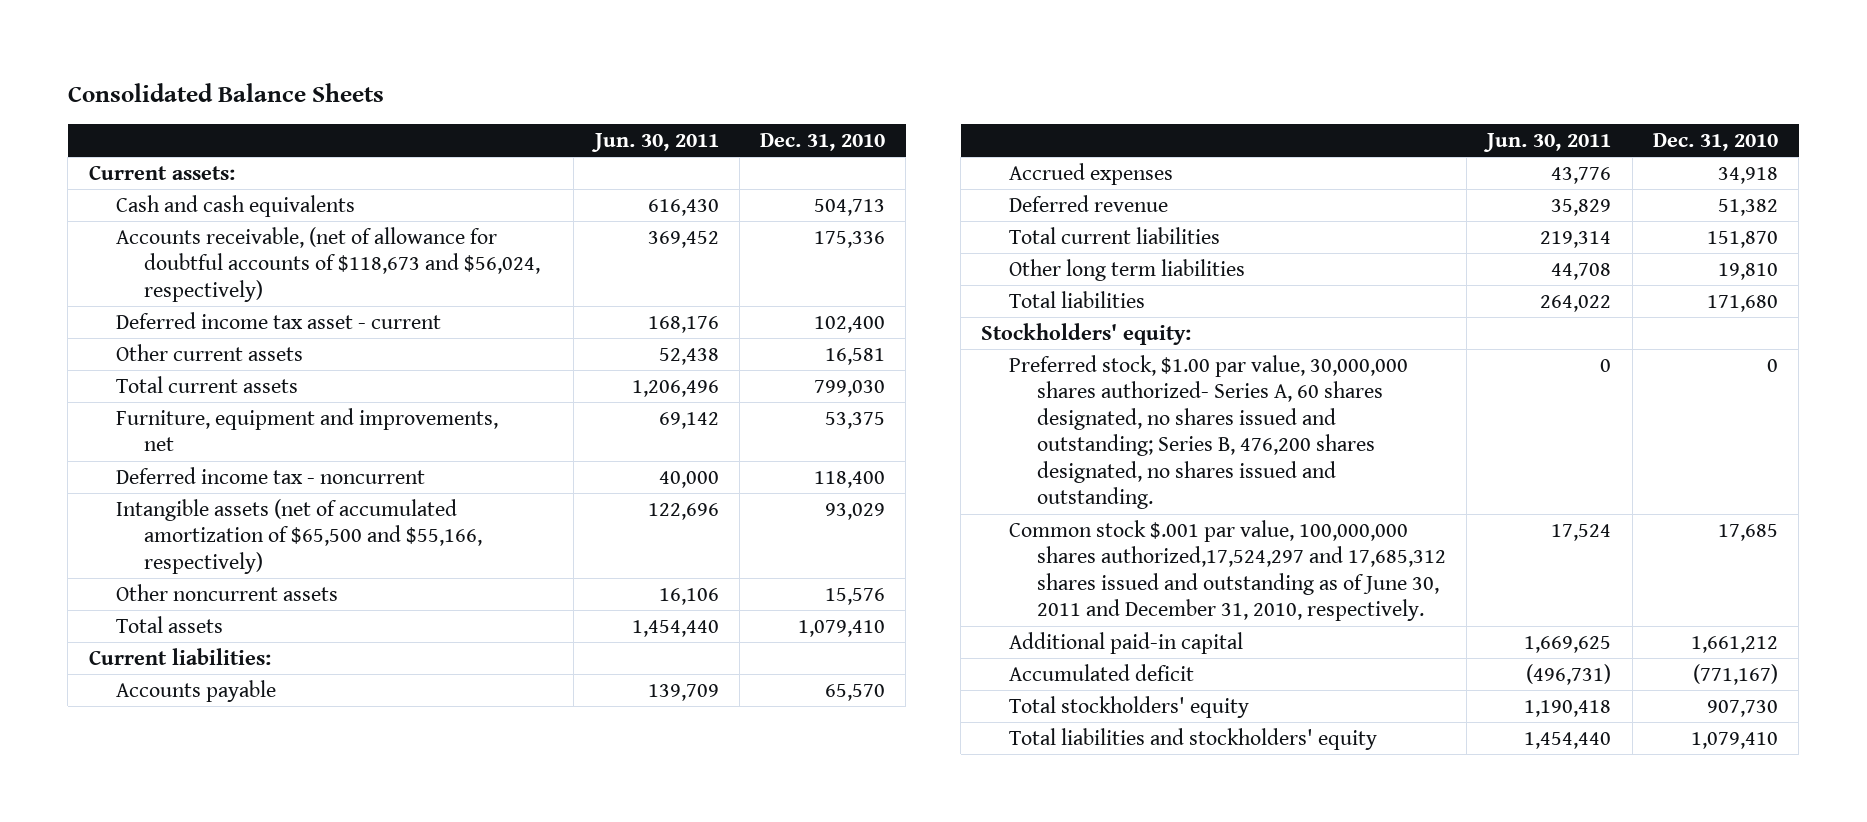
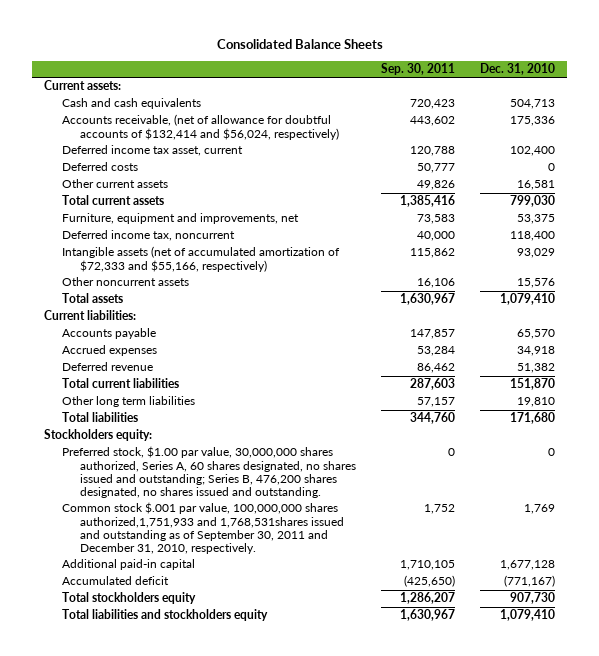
- | Jun. 30, 2011 | Dec. 31, 2010
+ | Sep. 30, 2011 | Dec. 31, 2010
- Accounts receivable, (net of allowance for doubtful accounts of $118,673 and $56,024, respectively) | 369,452 | 175,336
- Deferred income tax asset - current | 168,176 | 102,400
+ Accounts receivable, (net of allowance for doubtful accounts of $132,414 and $56,024, respectively) | 443,602 | 175,336
+ Deferred income tax asset, current | 120,788 | 102,400
+ Deferred costs | 50,777 | 0
- Deferred income tax - noncurrent | 40,000 | 118,400
- Intangible assets (net of accumulated amortization of $65,500 and $55,166, respectively) | 122,696 | 93,029
+ Deferred income tax, noncurrent | 40,000 | 118,400
+ Intangible assets (net of accumulated amortization of $72,333 and $55,166, respectively) | 115,862 | 93,029
- Stockholders' equity:
- Preferred stock, $1.00 par value, 30,000,000 shares authorized- Series A, 60 shares designated, no shares issued and outstanding; Series B, 476,200 shares designated, no shares issued and outstanding. | 0 | 0
- Common stock $.001 par value, 100,000,000 shares authorized,17,524,297 and 17,685,312 shares issued and outstanding as of June 30, 2011 and December 31, 2010, respectively. | 17,524 | 17,685
- Additional paid-in capital | 1,669,625 | 1,661,212
+ Stockholders equity:
+ Preferred stock, $1.00 par value, 30,000,000 shares authorized, Series A, 60 shares designated, no shares issued and outstanding; Series B, 476,200 shares designated, no shares issued and outstanding. | 0 | 0
+ Common stock $.001 par value, 100,000,000 shares authorized,1,751,933 and 1,768,531shares issued and outstanding as of September 30, 2011 and December 31, 2010, respectively. | 1,752 | 1,769
+ Additional paid-in capital | 1,710,105 | 1,677,128
- Total stockholders' equity | 1,190,418 | 907,730
- Total liabilities and stockholders' equity | 1,454,440 | 1,079,410
+ Total stockholders equity | 1,286,207 | 907,730
+ Total liabilities and stockholders equity | 1,630,967 | 1,079,410

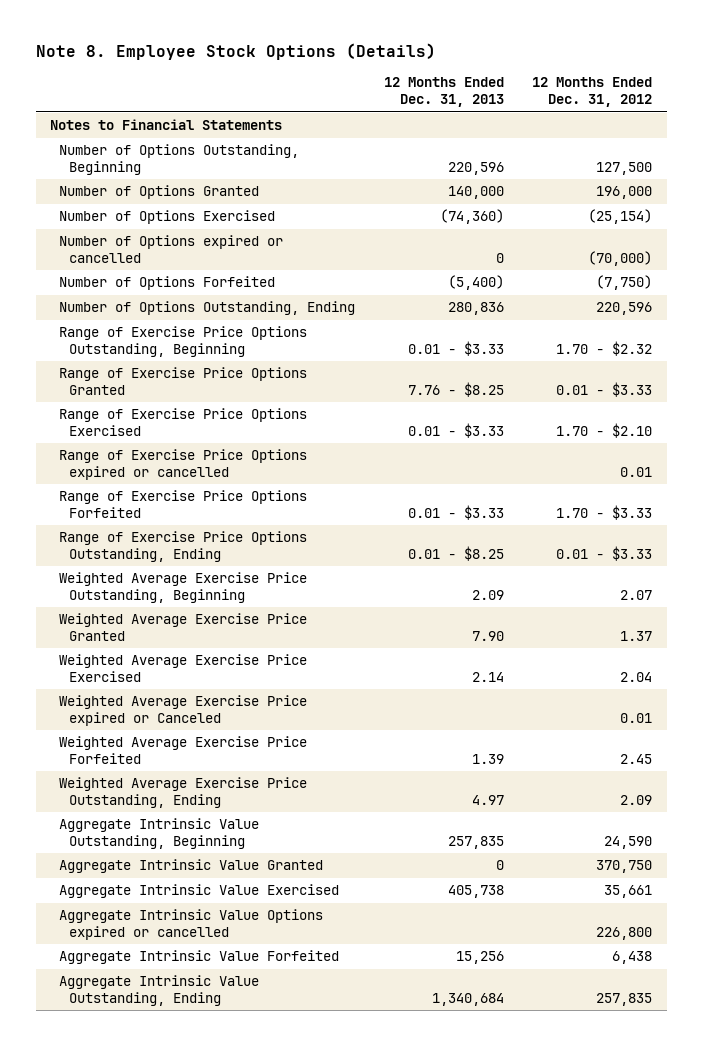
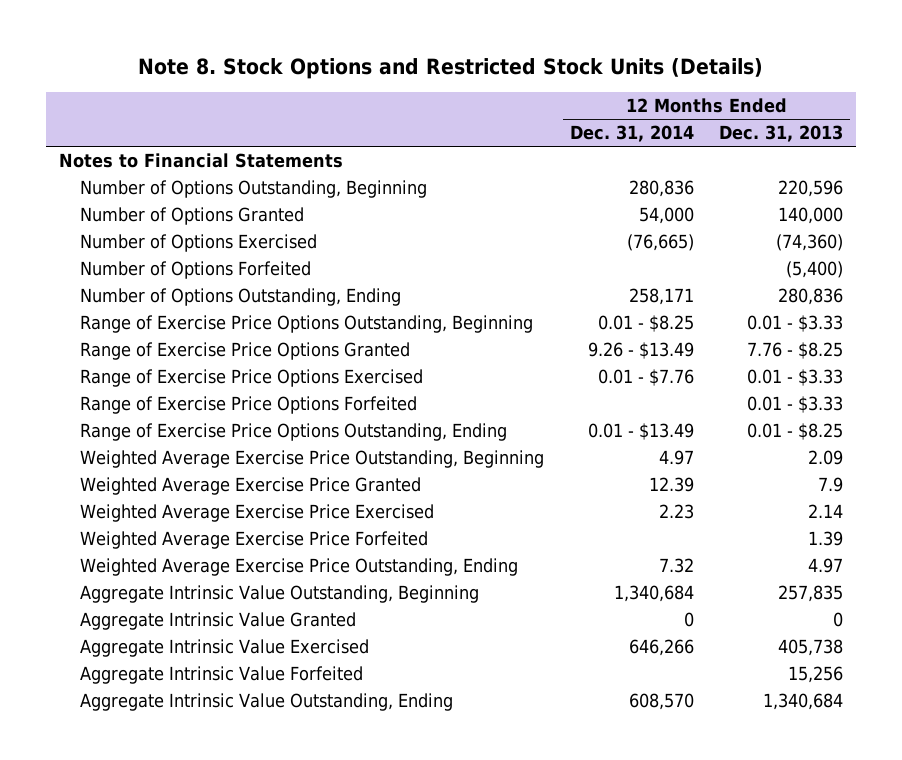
- Note 8. Employee Stock Options (Details)
+ Note 8. Stock Options and Restricted Stock Units (Details)
- | 12 Months Ended Dec. 31, 2013 | 12 Months Ended Dec. 31, 2012
+ | 12 Months Ended Dec. 31, 2014 | 12 Months Ended Dec. 31, 2013
- Number of Options expired or cancelled | 0 | (70,000)
- Range of Exercise Price Options expired or cancelled | | 0.01
- Weighted Average Exercise Price Granted | 7.90 | 1.37
+ Weighted Average Exercise Price Granted | 12.39 | 7.9
- Weighted Average Exercise Price expired or Canceled | | 0.01
- Aggregate Intrinsic Value Options expired or cancelled | | 226,800

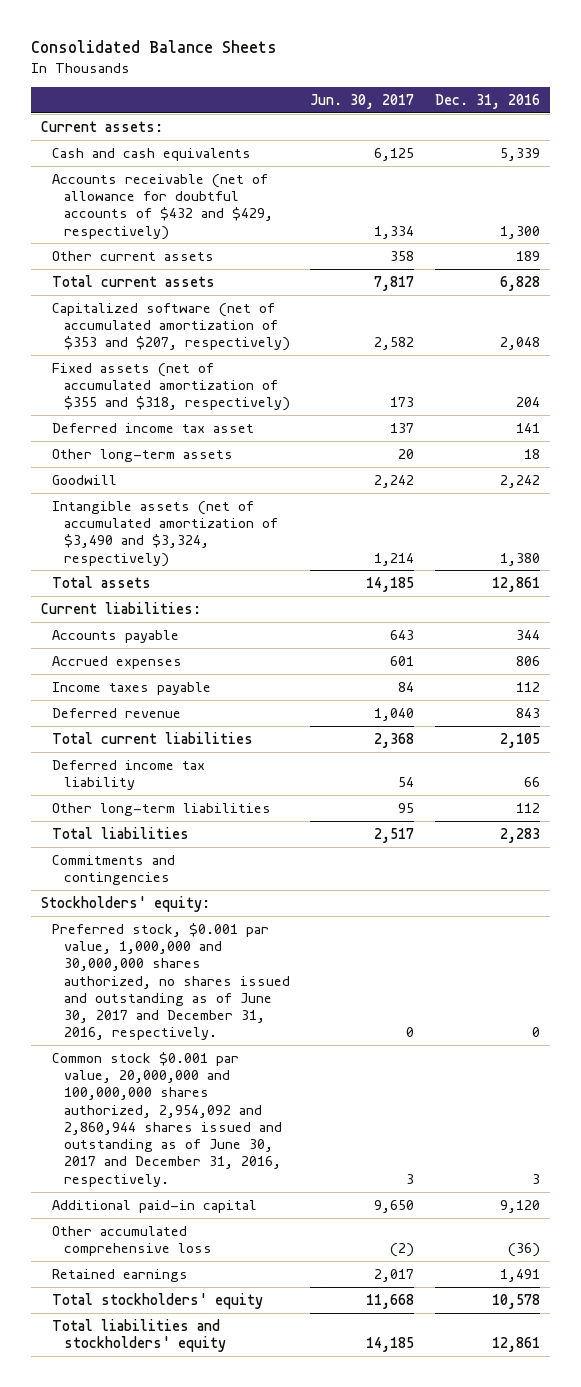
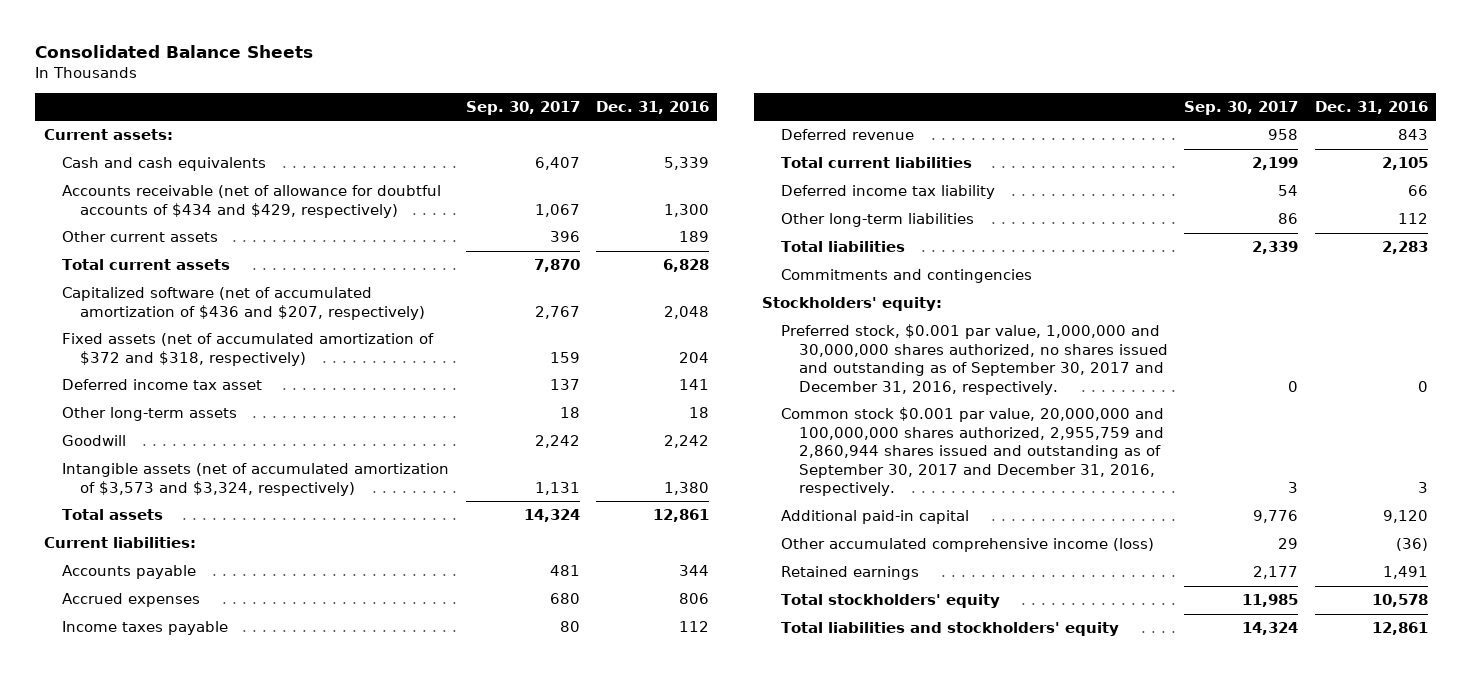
- | Jun. 30, 2017 | Dec. 31, 2016
+ | Sep. 30, 2017 | Dec. 31, 2016
- Accounts receivable (net of allowance for doubtful accounts of $432 and $429, respectively) | 1,334 | 1,300
+ Accounts receivable (net of allowance for doubtful accounts of $434 and $429, respectively) | 1,067 | 1,300
- Capitalized software (net of accumulated amortization of $353 and $207, respectively) | 2,582 | 2,048
- Fixed assets (net of accumulated amortization of $355 and $318, respectively) | 173 | 204
+ Capitalized software (net of accumulated amortization of $436 and $207, respectively) | 2,767 | 2,048
+ Fixed assets (net of accumulated amortization of $372 and $318, respectively) | 159 | 204
- Intangible assets (net of accumulated amortization of $3,490 and $3,324, respectively) | 1,214 | 1,380
+ Intangible assets (net of accumulated amortization of $3,573 and $3,324, respectively) | 1,131 | 1,380
- Preferred stock, $0.001 par value, 1,000,000 and 30,000,000 shares authorized, no shares issued and outstanding as of June 30, 2017 and December 31, 2016, respectively. | 0 | 0
- Common stock $0.001 par value, 20,000,000 and 100,000,000 shares authorized, 2,954,092 and 2,860,944 shares issued and outstanding as of June 30, 2017 and December 31, 2016, respectively. | 3 | 3
+ Preferred stock, $0.001 par value, 1,000,000 and 30,000,000 shares authorized, no shares issued and outstanding as of September 30, 2017 and December 31, 2016, respectively. | 0 | 0
+ Common stock $0.001 par value, 20,000,000 and 100,000,000 shares authorized, 2,955,759 and 2,860,944 shares issued and outstanding as of September 30, 2017 and December 31, 2016, respectively. | 3 | 3
- Other accumulated comprehensive loss | (2) | (36)
+ Other accumulated comprehensive income (loss) | 29 | (36)

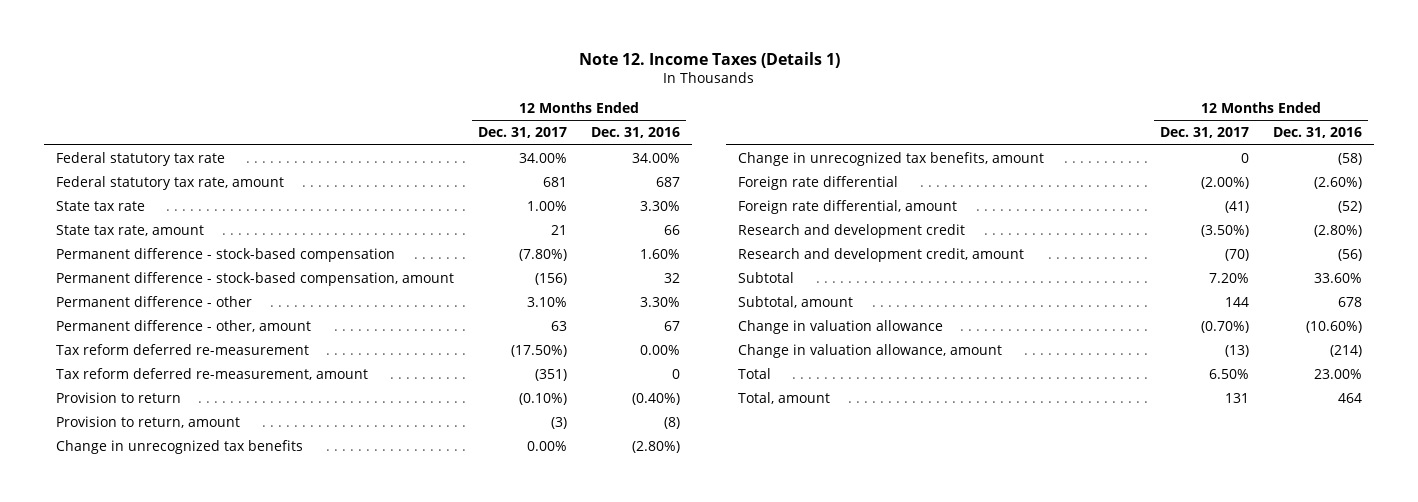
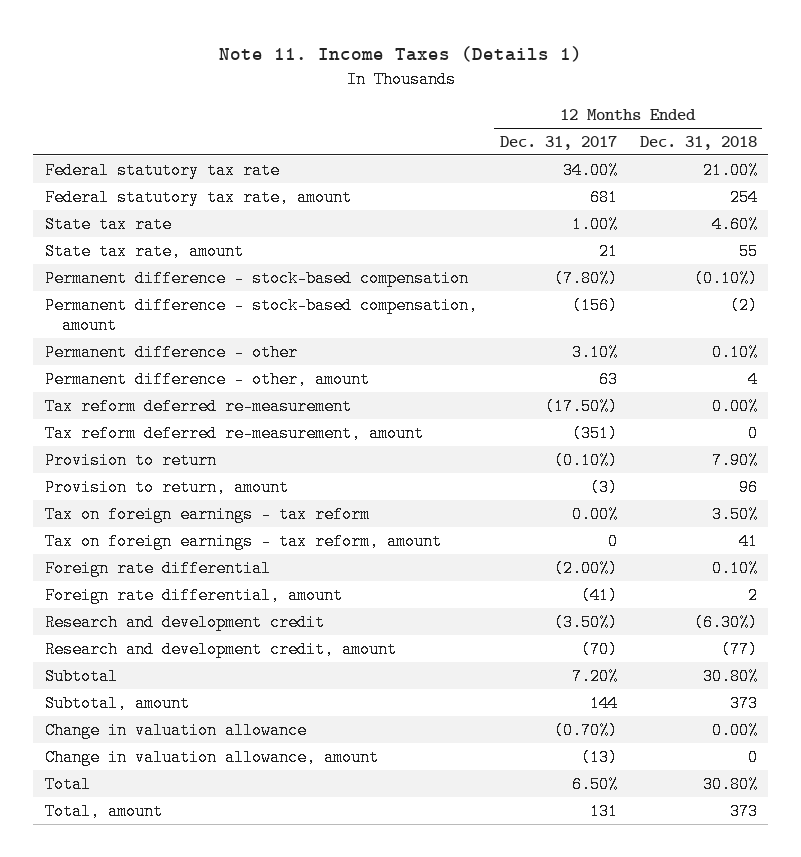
- Note 12. Income Taxes (Details 1)
+ Note 11. Income Taxes (Details 1)
- | 12 Months Ended Dec. 31, 2017 | 12 Months Ended Dec. 31, 2016
+ | 12 Months Ended Dec. 31, 2017 | 12 Months Ended Dec. 31, 2018
- Change in unrecognized tax benefits | 0.00% | (2.80%)
- Change in unrecognized tax benefits, amount | 0 | (58)
+ Tax on foreign earnings - tax reform | 0.00% | 3.50%
+ Tax on foreign earnings - tax reform, amount | 0 | 41

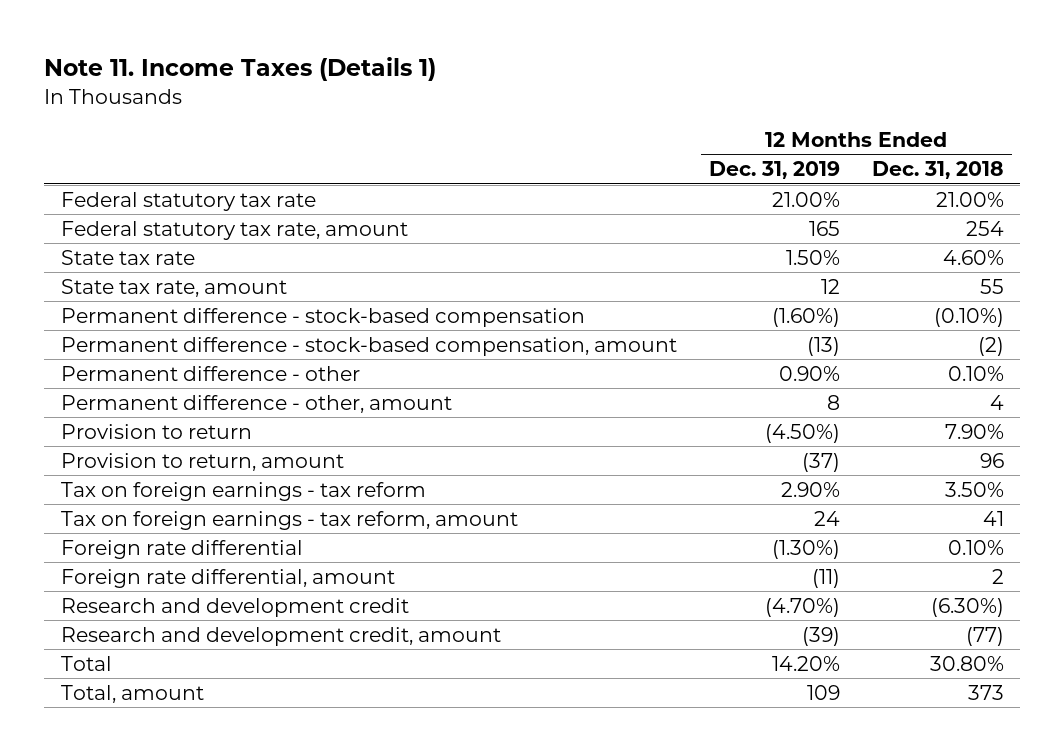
- | 12 Months Ended Dec. 31, 2017 | 12 Months Ended Dec. 31, 2018
+ | 12 Months Ended Dec. 31, 2019 | 12 Months Ended Dec. 31, 2018
- Tax reform deferred re-measurement | (17.50%) | 0.00%
- Tax reform deferred re-measurement, amount | (351) | 0
- Subtotal | 7.20% | 30.80%
- Subtotal, amount | 144 | 373
- Change in valuation allowance | (0.70%) | 0.00%
- Change in valuation allowance, amount | (13) | 0

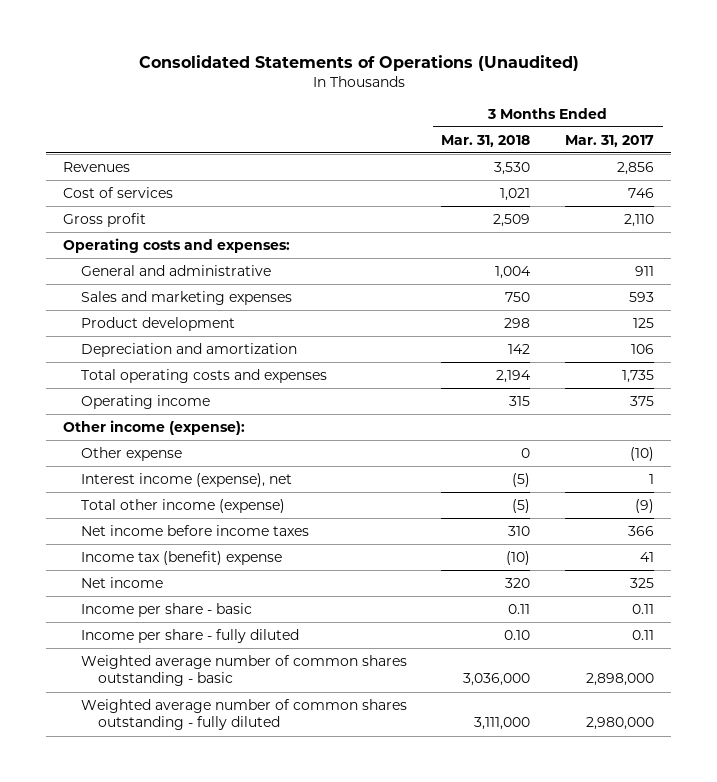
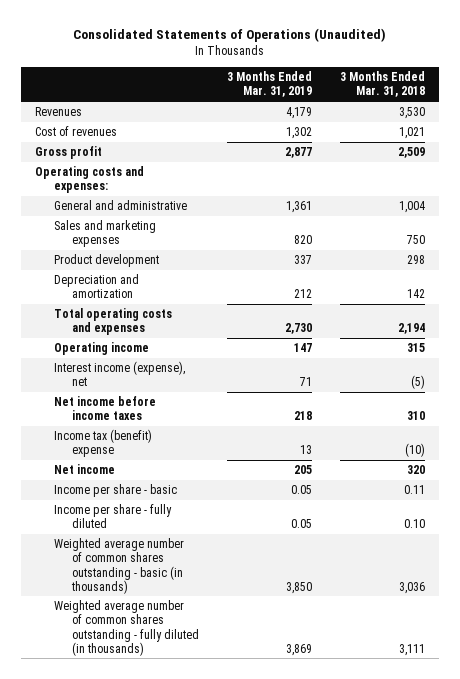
- | 3 Months Ended Mar. 31, 2018 | 3 Months Ended Mar. 31, 2017
+ | 3 Months Ended Mar. 31, 2019 | 3 Months Ended Mar. 31, 2018
- Cost of services | 1,021 | 746
+ Cost of revenues | 1,302 | 1,021
- Other income (expense):
- Other expense | 0 | (10)
- Total other income (expense) | (5) | (9)
- Weighted average number of common shares outstanding - basic | 3,036,000 | 2,898,000
- Weighted average number of common shares outstanding - fully diluted | 3,111,000 | 2,980,000
+ Weighted average number of common shares outstanding - basic (in thousands) | 3,850 | 3,036
+ Weighted average number of common shares outstanding - fully diluted (in thousands) | 3,869 | 3,111

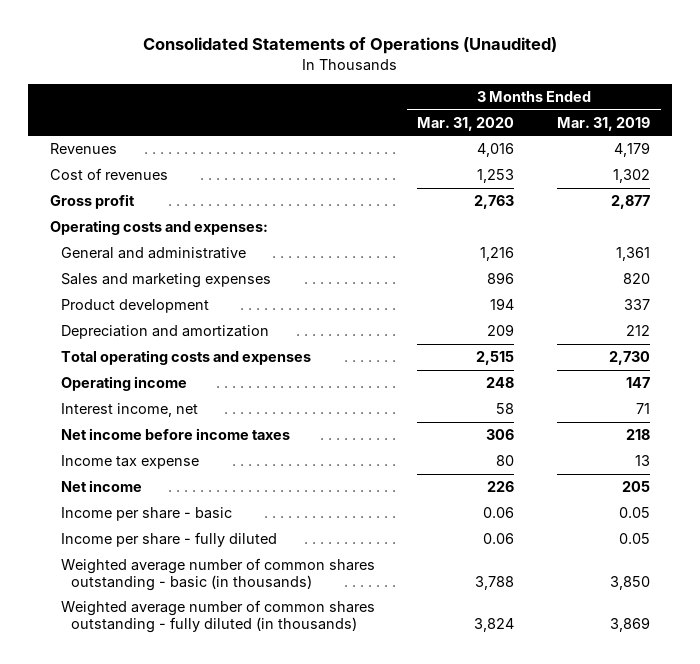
- | 3 Months Ended Mar. 31, 2019 | 3 Months Ended Mar. 31, 2018
+ | 3 Months Ended Mar. 31, 2020 | 3 Months Ended Mar. 31, 2019
- Interest income (expense), net | 71 | (5)
+ Interest income, net | 58 | 71
- Income tax (benefit) expense | 13 | (10)
+ Income tax expense | 80 | 13

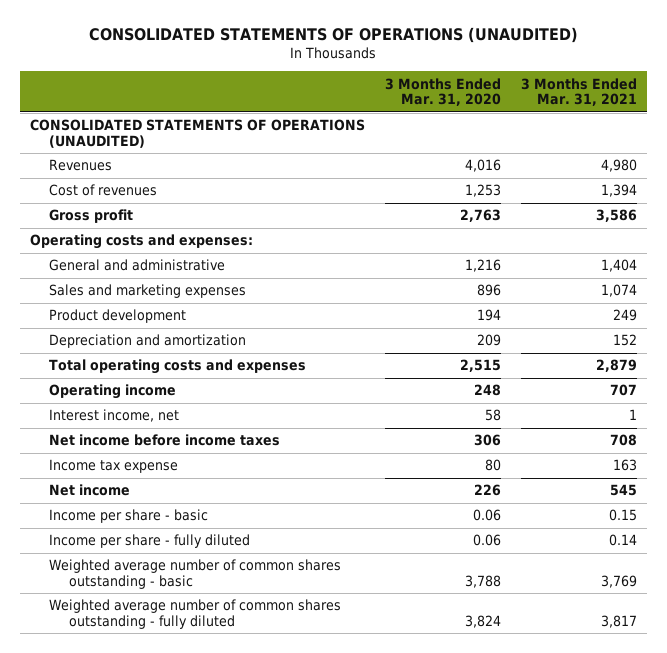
- Consolidated Statements of Operations (Unaudited)
+ CONSOLIDATED STATEMENTS OF OPERATIONS (UNAUDITED)
- | 3 Months Ended Mar. 31, 2020 | 3 Months Ended Mar. 31, 2019
+ | 3 Months Ended Mar. 31, 2020 | 3 Months Ended Mar. 31, 2021
+ CONSOLIDATED STATEMENTS OF OPERATIONS (UNAUDITED)
- Weighted average number of common shares outstanding - basic (in thousands) | 3,788 | 3,850
- Weighted average number of common shares outstanding - fully diluted (in thousands) | 3,824 | 3,869
+ Weighted average number of common shares outstanding - basic | 3,788 | 3,769
+ Weighted average number of common shares outstanding - fully diluted | 3,824 | 3,817

